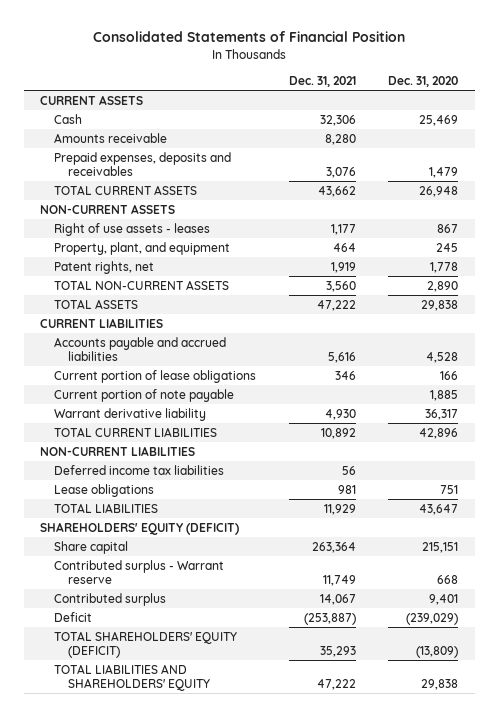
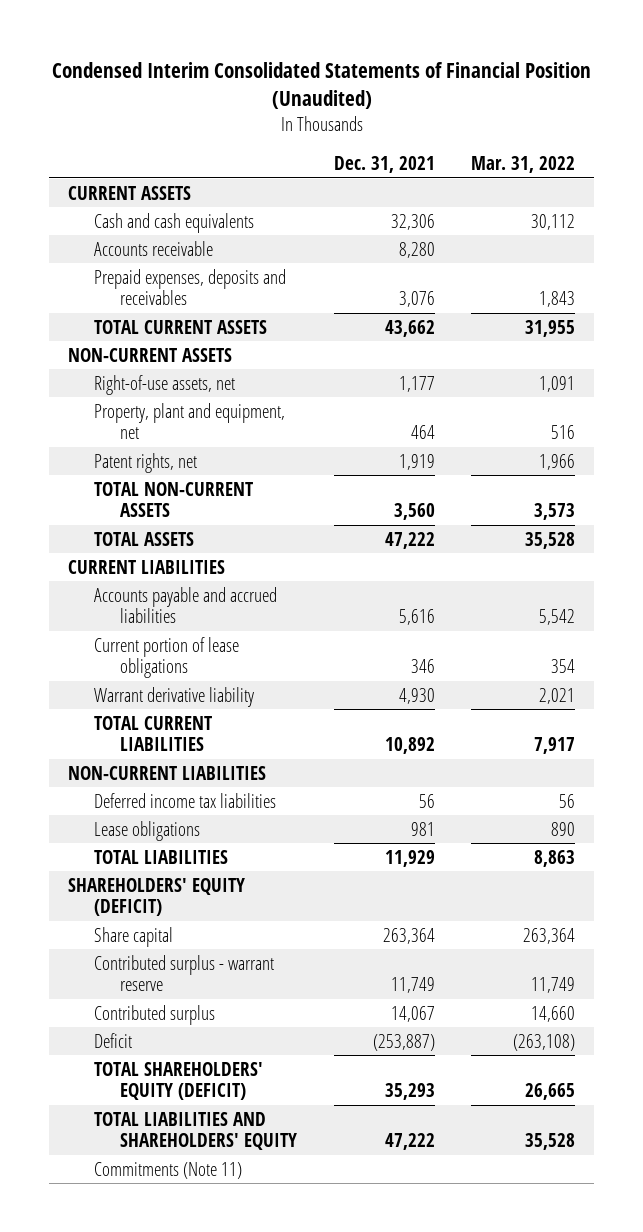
- Consolidated Statements of Financial Position
+ Condensed Interim Consolidated Statements of Financial Position (Unaudited)
- | Dec. 31, 2021 | Dec. 31, 2020
+ | Dec. 31, 2021 | Mar. 31, 2022
- Cash | 32,306 | 25,469
- Amounts receivable | 8,280 |
+ Cash and cash equivalents | 32,306 | 30,112
+ Accounts receivable | 8,280 |
- Right of use assets - leases | 1,177 | 867
- Property, plant, and equipment | 464 | 245
+ Right-of-use assets, net | 1,177 | 1,091
+ Property, plant and equipment, net | 464 | 516
- Current portion of note payable | | 1,885
- Contributed surplus - Warrant reserve | 11,749 | 668
+ Contributed surplus - warrant reserve | 11,749 | 11,749
+ Commitments (Note 11)

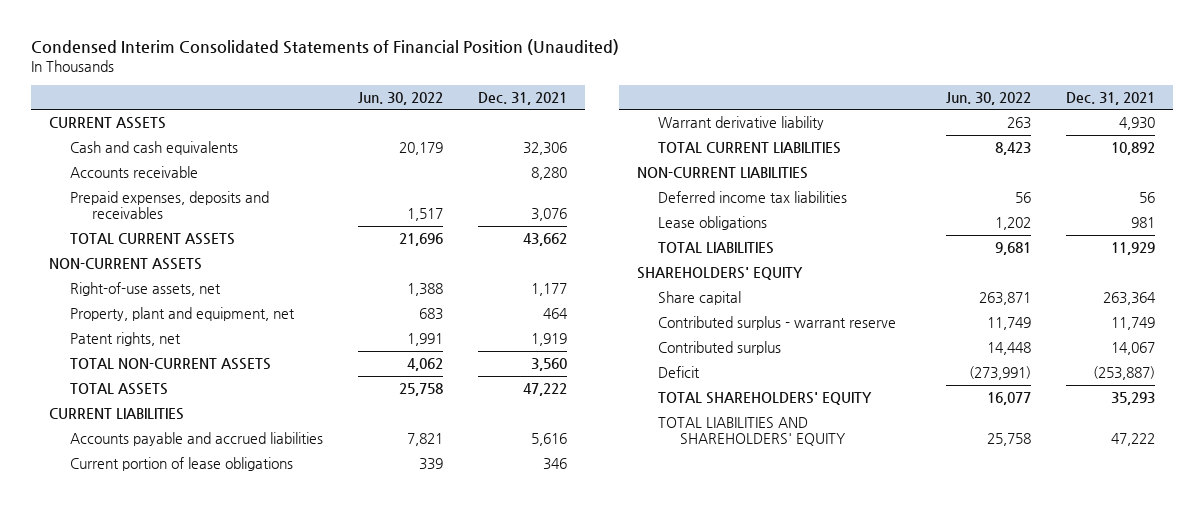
- | Dec. 31, 2021 | Mar. 31, 2022
+ | Jun. 30, 2022 | Dec. 31, 2021
- SHAREHOLDERS' EQUITY (DEFICIT)
+ SHAREHOLDERS' EQUITY
- TOTAL SHAREHOLDERS' EQUITY (DEFICIT) | 35,293 | 26,665
+ TOTAL SHAREHOLDERS' EQUITY | 16,077 | 35,293
- Commitments (Note 11)

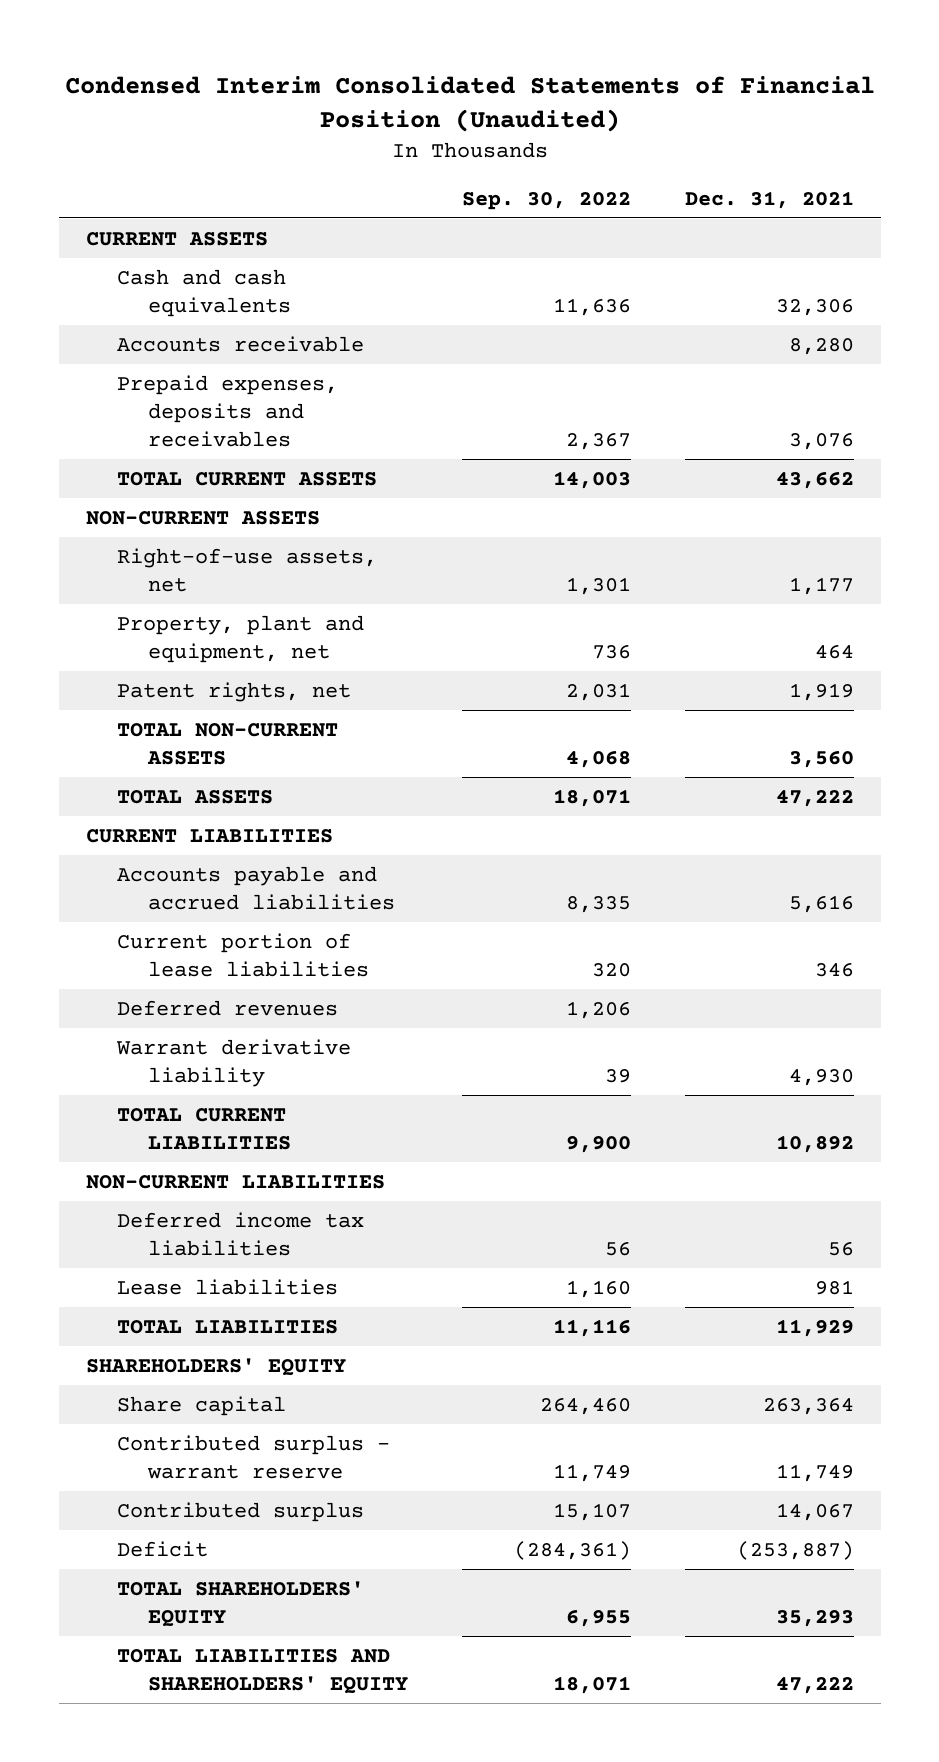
- | Jun. 30, 2022 | Dec. 31, 2021
+ | Sep. 30, 2022 | Dec. 31, 2021
- Current portion of lease obligations | 339 | 346
+ Current portion of lease liabilities | 320 | 346
+ Deferred revenues | 1,206 |
- Lease obligations | 1,202 | 981
+ Lease liabilities | 1,160 | 981

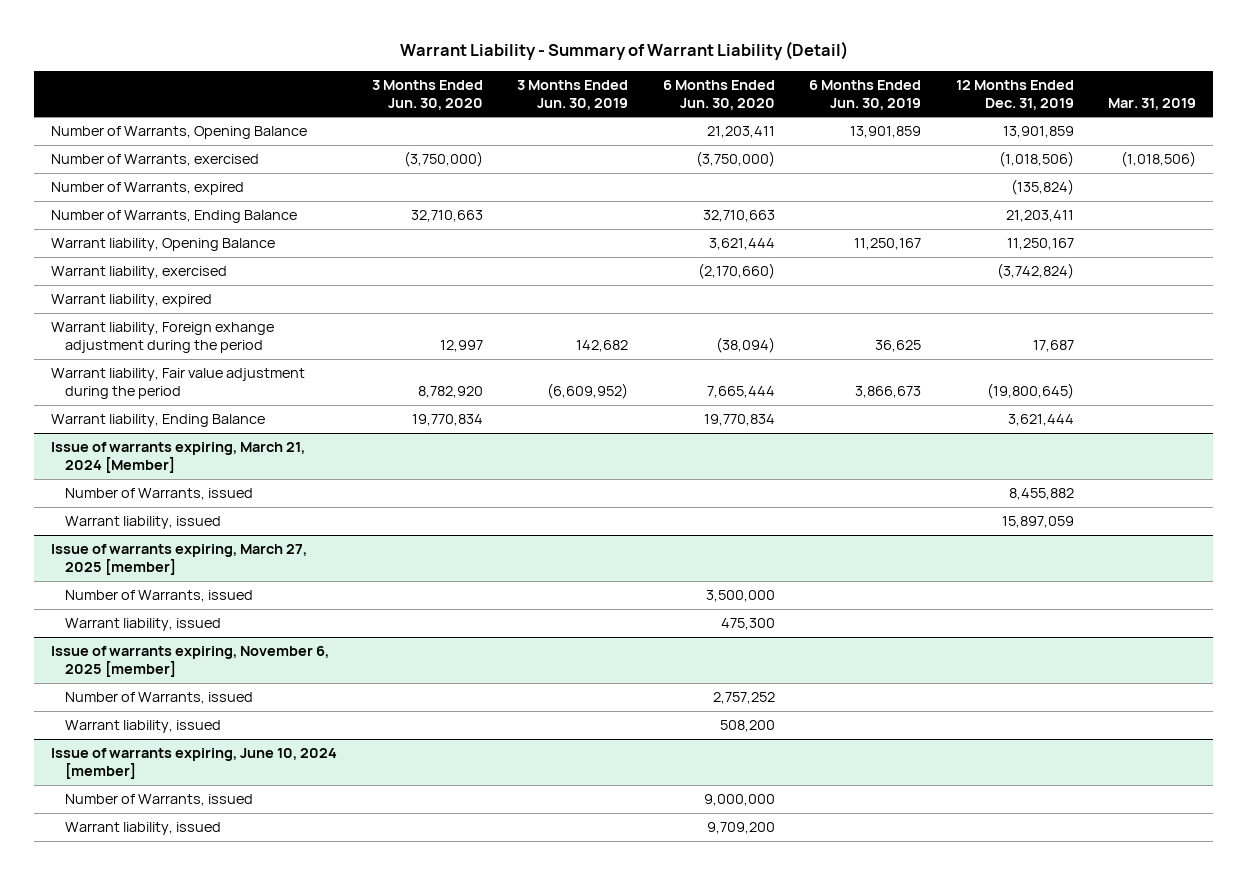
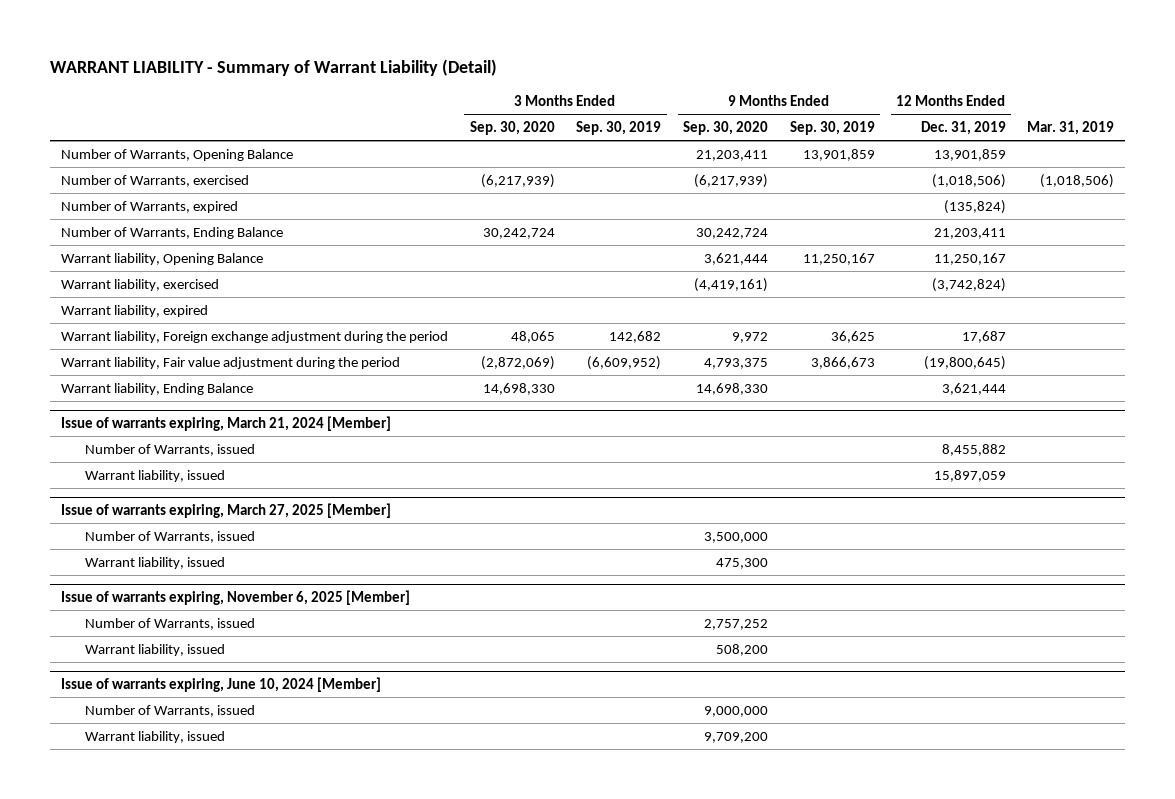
- Warrant Liability - Summary of Warrant Liability (Detail)
+ WARRANT LIABILITY - Summary of Warrant Liability (Detail)
- | 3 Months Ended Jun. 30, 2020 | 3 Months Ended Jun. 30, 2019 | 6 Months Ended Jun. 30, 2020 | 6 Months Ended Jun. 30, 2019 | 12 Months Ended Dec. 31, 2019 | Mar. 31, 2019
+ | 3 Months Ended Sep. 30, 2020 | 3 Months Ended Sep. 30, 2019 | 9 Months Ended Sep. 30, 2020 | 9 Months Ended Sep. 30, 2019 | 12 Months Ended Dec. 31, 2019 | Mar. 31, 2019
- Warrant liability, Foreign exhange adjustment during the period | 12,997 | 142,682 | (38,094) | 36,625 | 17,687 |
+ Warrant liability, Foreign exchange adjustment during the period | 48,065 | 142,682 | 9,972 | 36,625 | 17,687 |
- Issue of warrants expiring, March 27, 2025 [member]
+ Issue of warrants expiring, March 27, 2025 [Member]
- Issue of warrants expiring, November 6, 2025 [member]
+ Issue of warrants expiring, November 6, 2025 [Member]
- Issue of warrants expiring, June 10, 2024 [member]
+ Issue of warrants expiring, June 10, 2024 [Member]

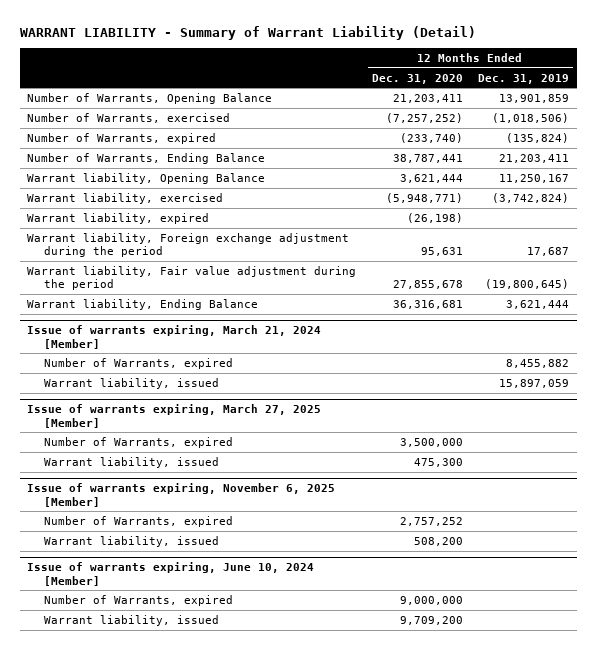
- | 3 Months Ended Sep. 30, 2020 | 3 Months Ended Sep. 30, 2019 | 9 Months Ended Sep. 30, 2020 | 9 Months Ended Sep. 30, 2019 | 12 Months Ended Dec. 31, 2019 | Mar. 31, 2019
+ | 12 Months Ended Dec. 31, 2020 | 12 Months Ended Dec. 31, 2019
@ Issue of warrants expiring, March 21, 2024 [Member]
- Number of Warrants, issued | | | | | 8,455,882 |
+ Number of Warrants, expired | | 8,455,882
@ Issue of warrants expiring, March 27, 2025 [Member]
- Number of Warrants, issued | | | 3,500,000 | | |
+ Number of Warrants, expired | 3,500,000 |
@ Issue of warrants expiring, November 6, 2025 [Member]
- Number of Warrants, issued | | | 2,757,252 | | |
+ Number of Warrants, expired | 2,757,252 |
@ Issue of warrants expiring, June 10, 2024 [Member]
- Number of Warrants, issued | | | 9,000,000 | | |
+ Number of Warrants, expired | 9,000,000 |

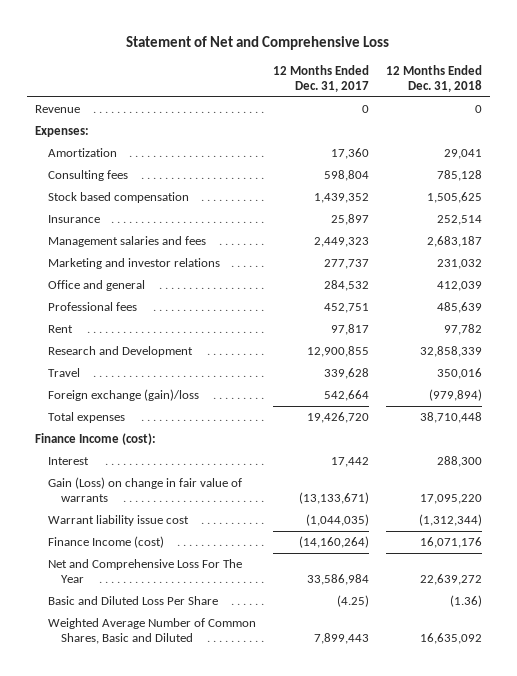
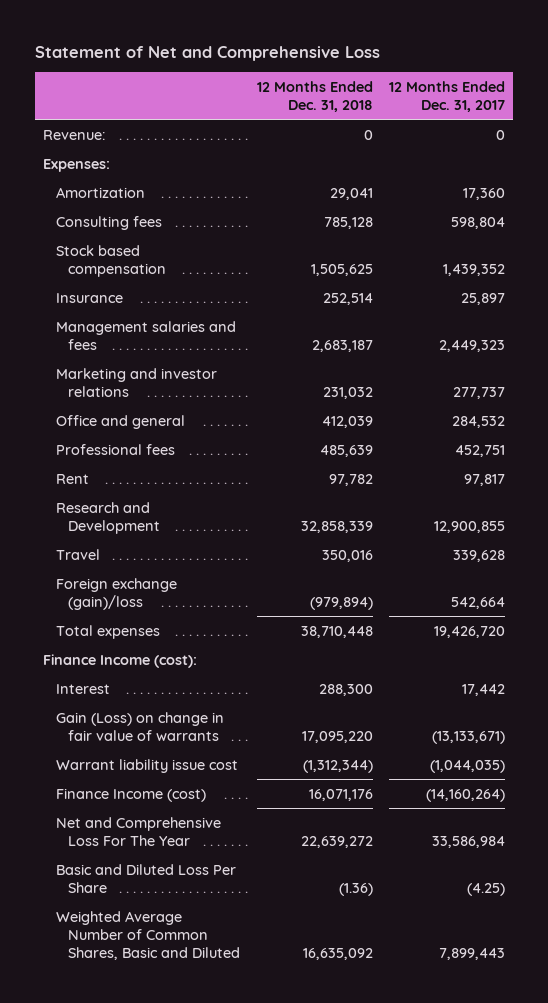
- | 12 Months Ended Dec. 31, 2017 | 12 Months Ended Dec. 31, 2018
+ | 12 Months Ended Dec. 31, 2018 | 12 Months Ended Dec. 31, 2017
- Revenue | 0 | 0
+ Revenue: | 0 | 0

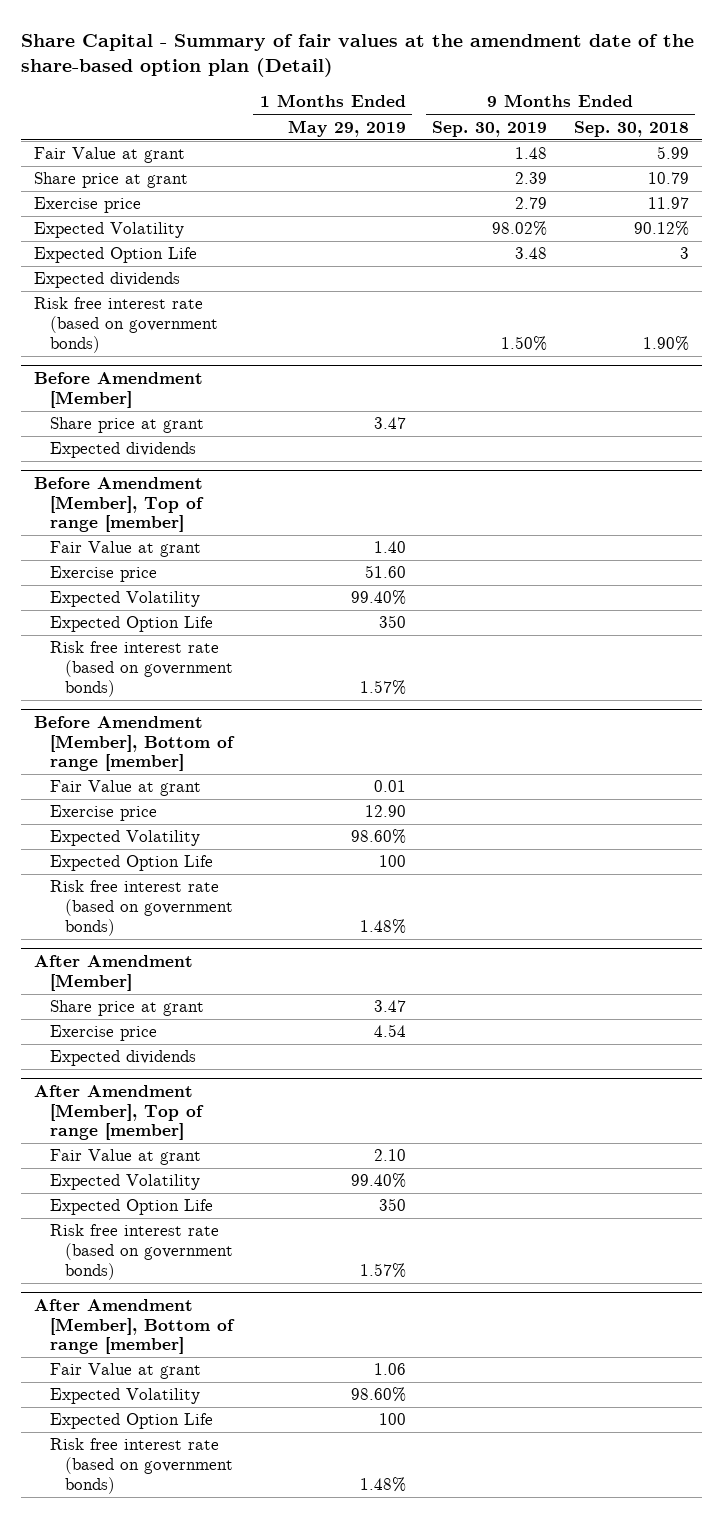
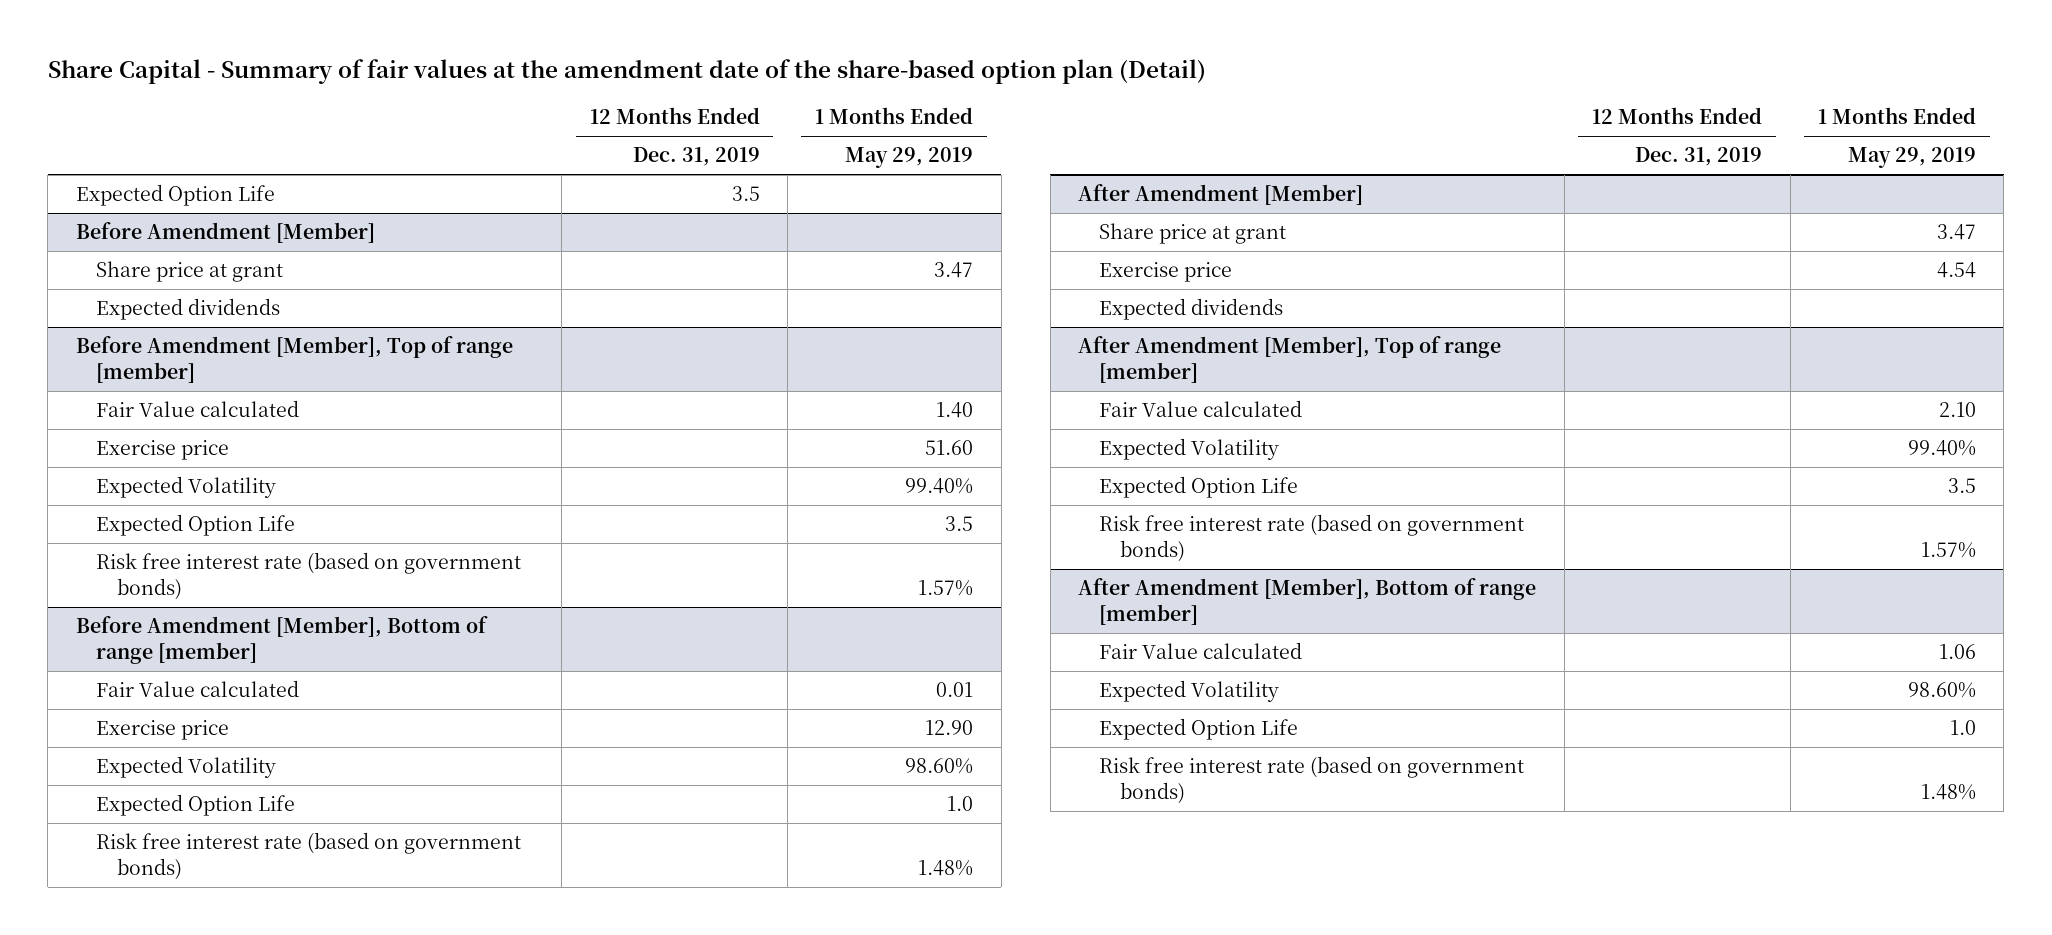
- | 1 Months Ended May 29, 2019 | 9 Months Ended Sep. 30, 2019 | 9 Months Ended Sep. 30, 2018
+ | 12 Months Ended Dec. 31, 2019 | 1 Months Ended May 29, 2019
- Fair Value at grant | | 1.48 | 5.99
- Share price at grant | | 2.39 | 10.79
- Exercise price | | 2.79 | 11.97
- Expected Volatility | | 98.02% | 90.12%
- Expected dividends
- Risk free interest rate (based on government bonds) | | 1.50% | 1.90%
@ Before Amendment [Member], Top of range [member]
- Fair Value at grant | 1.40 | |
+ Fair Value calculated | | 1.40
- Expected Option Life | 350 | |
+ Expected Option Life | | 3.5
@ Before Amendment [Member], Bottom of range [member]
- Fair Value at grant | 0.01 | |
+ Fair Value calculated | | 0.01
- Expected Option Life | 100 | |
+ Expected Option Life | | 1.0
@ After Amendment [Member], Top of range [member]
- Fair Value at grant | 2.10 | |
+ Fair Value calculated | | 2.10
- Expected Option Life | 350 | |
+ Expected Option Life | | 3.5
@ After Amendment [Member], Bottom of range [member]
- Fair Value at grant | 1.06 | |
+ Fair Value calculated | | 1.06
- Expected Option Life | 100 | |
+ Expected Option Life | | 1.0

